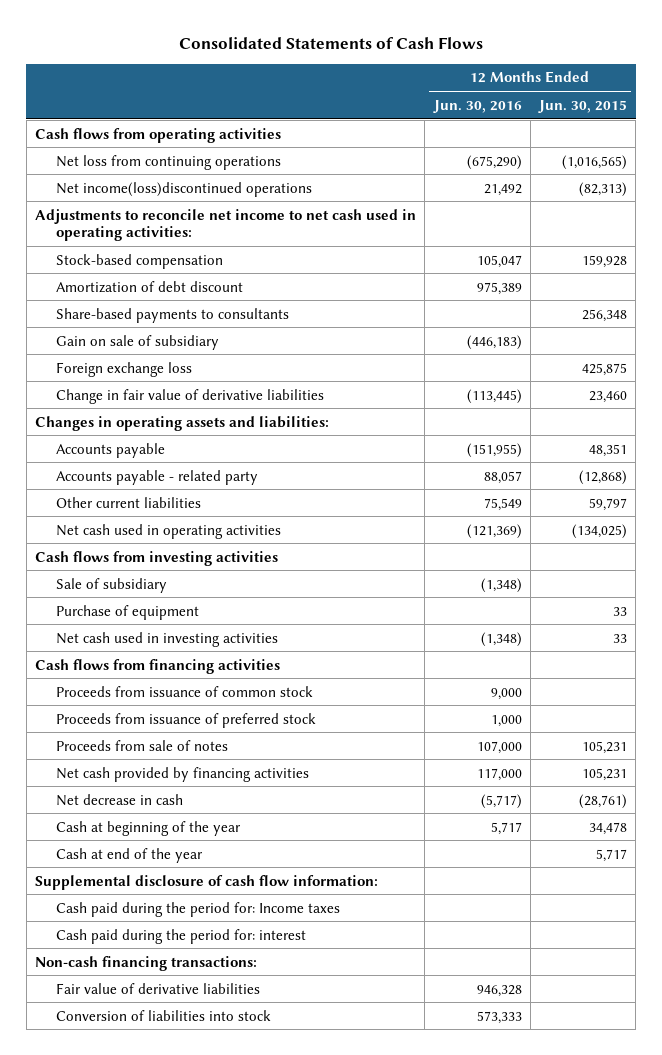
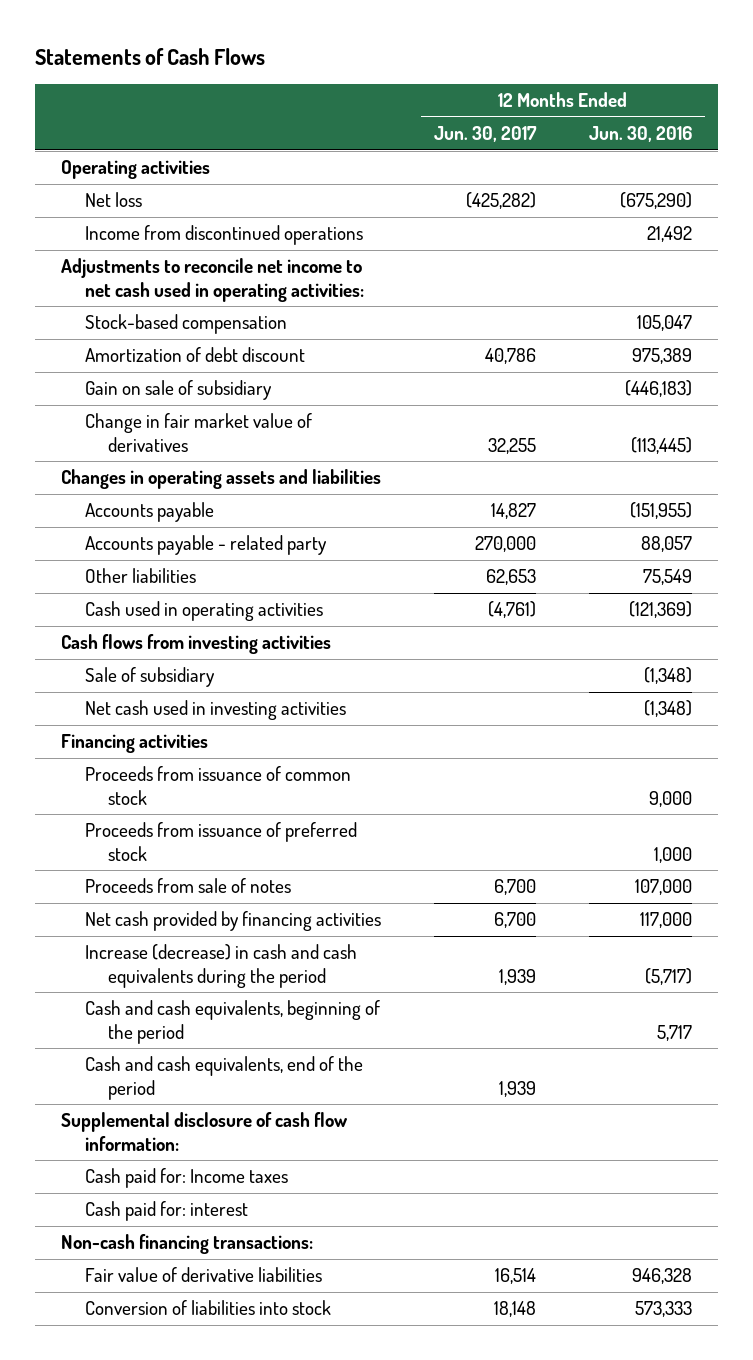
- Consolidated Statements of Cash Flows
+ Statements of Cash Flows
- | 12 Months Ended Jun. 30, 2016 | 12 Months Ended Jun. 30, 2015
+ | 12 Months Ended Jun. 30, 2017 | 12 Months Ended Jun. 30, 2016
- Cash flows from operating activities
- Net loss from continuing operations | (675,290) | (1,016,565)
- Net income(loss)discontinued operations | 21,492 | (82,313)
+ Operating activities
+ Net loss | (425,282) | (675,290)
+ Income from discontinued operations | | 21,492
- Share-based payments to consultants | | 256,348
- Foreign exchange loss | | 425,875
- Change in fair value of derivative liabilities | (113,445) | 23,460
- Changes in operating assets and liabilities:
+ Change in fair market value of derivatives | 32,255 | (113,445)
+ Changes in operating assets and liabilities
- Other current liabilities | 75,549 | 59,797
- Net cash used in operating activities | (121,369) | (134,025)
+ Other liabilities | 62,653 | 75,549
+ Cash used in operating activities | (4,761) | (121,369)
- Purchase of equipment | | 33
- Cash flows from financing activities
+ Financing activities
- Net decrease in cash | (5,717) | (28,761)
- Cash at beginning of the year | 5,717 | 34,478
- Cash at end of the year | | 5,717
+ Increase (decrease) in cash and cash equivalents during the period | 1,939 | (5,717)
+ Cash and cash equivalents, beginning of the period | | 5,717
+ Cash and cash equivalents, end of the period | 1,939 |
- Cash paid during the period for: Income taxes
- Cash paid during the period for: interest
+ Cash paid for: Income taxes
+ Cash paid for: interest

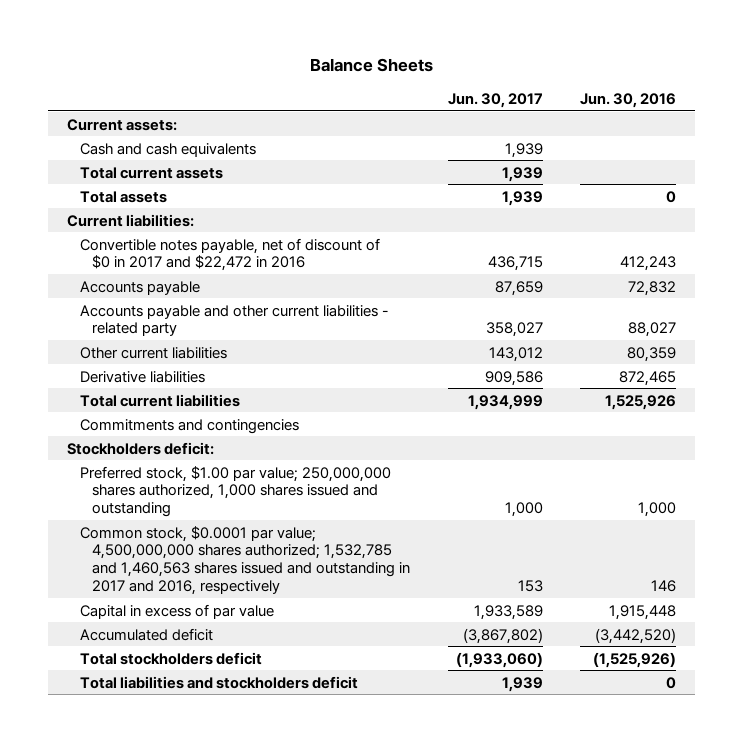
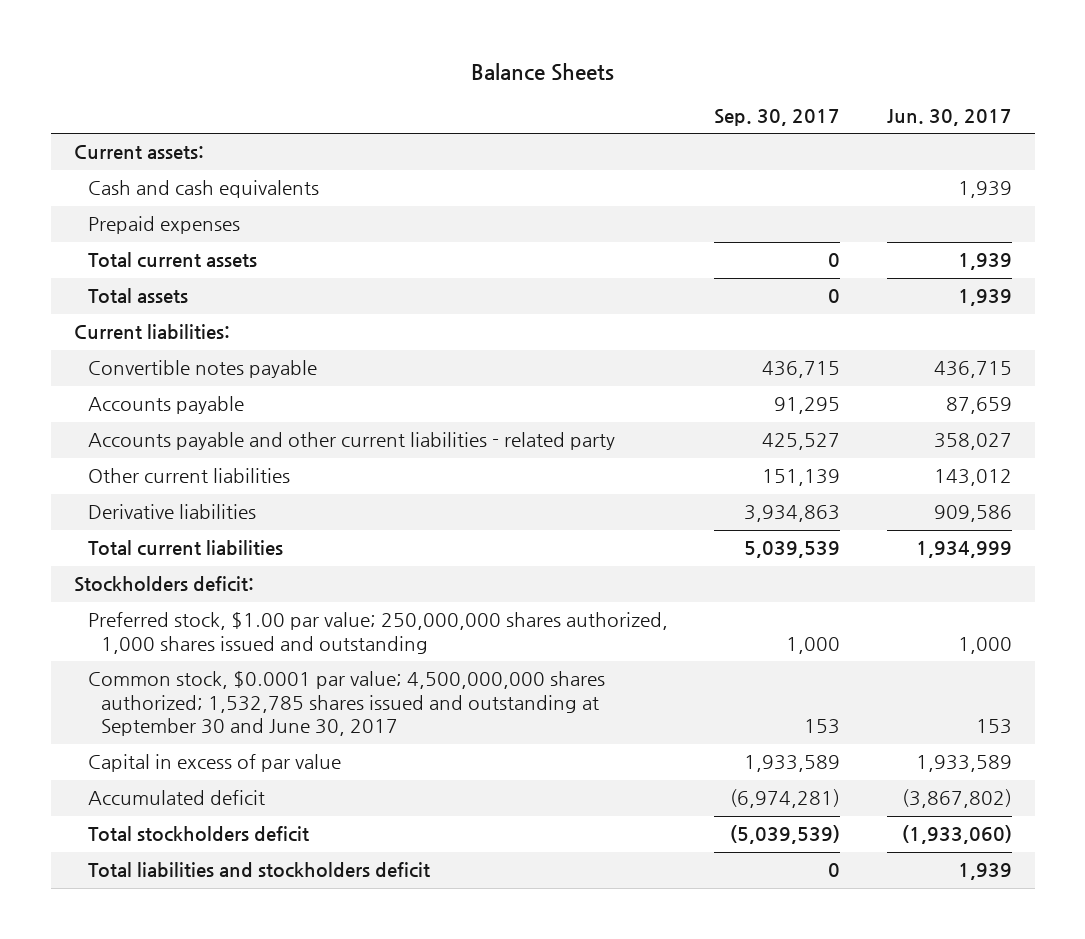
- | Jun. 30, 2017 | Jun. 30, 2016
+ | Sep. 30, 2017 | Jun. 30, 2017
+ Prepaid expenses
- Convertible notes payable, net of discount of $0 in 2017 and $22,472 in 2016 | 436,715 | 412,243
+ Convertible notes payable | 436,715 | 436,715
- Commitments and contingencies
- Common stock, $0.0001 par value; 4,500,000,000 shares authorized; 1,532,785 and 1,460,563 shares issued and outstanding in 2017 and 2016, respectively | 153 | 146
+ Common stock, $0.0001 par value; 4,500,000,000 shares authorized; 1,532,785 shares issued and outstanding at September 30 and June 30, 2017 | 153 | 153

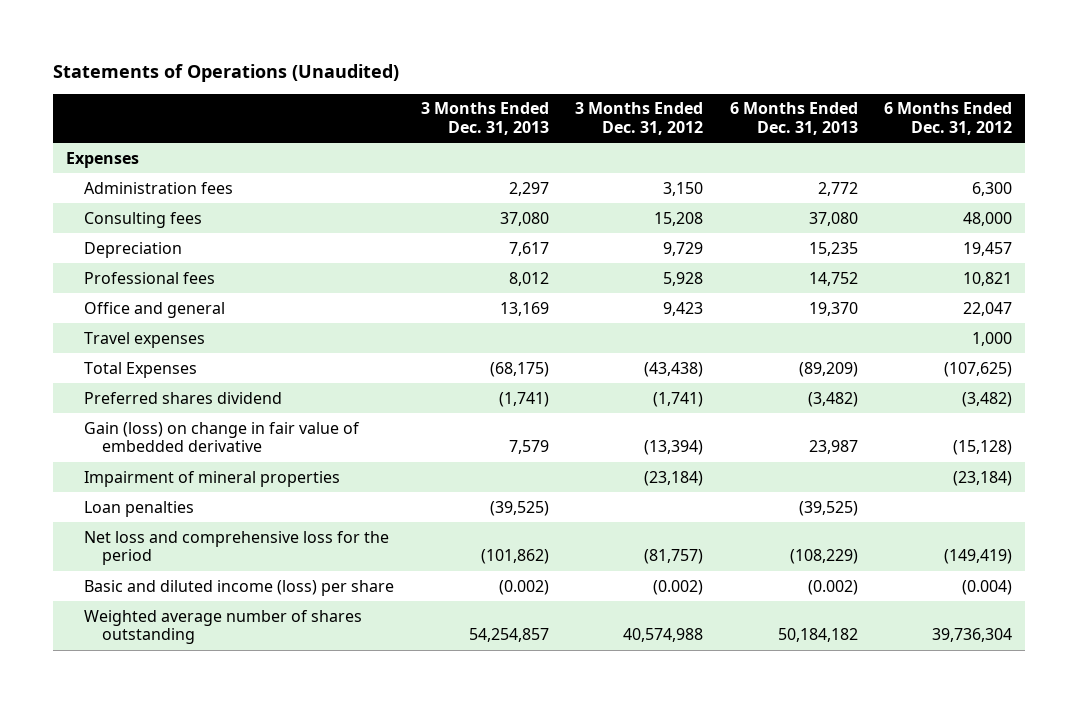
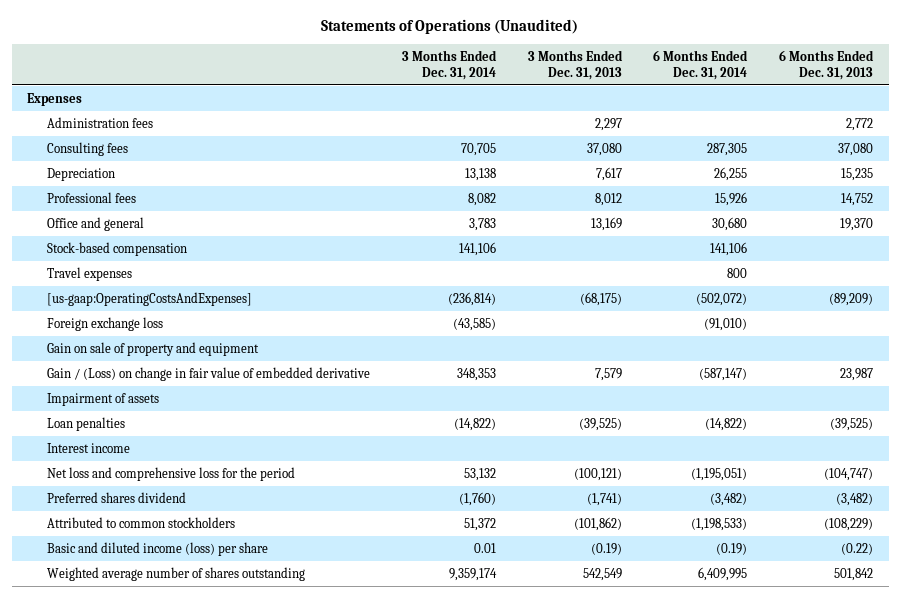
- | 3 Months Ended Dec. 31, 2013 | 3 Months Ended Dec. 31, 2012 | 6 Months Ended Dec. 31, 2013 | 6 Months Ended Dec. 31, 2012
+ | 3 Months Ended Dec. 31, 2014 | 3 Months Ended Dec. 31, 2013 | 6 Months Ended Dec. 31, 2014 | 6 Months Ended Dec. 31, 2013
+ Stock-based compensation | 141,106 | | 141,106 |
- Total Expenses | (68,175) | (43,438) | (89,209) | (107,625)
- Gain (loss) on change in fair value of embedded derivative | 7,579 | (13,394) | 23,987 | (15,128)
- Impairment of mineral properties | | (23,184) | | (23,184)
+ [us-gaap:OperatingCostsAndExpenses] | (236,814) | (68,175) | (502,072) | (89,209)
+ Foreign exchange loss | (43,585) | | (91,010) |
+ Gain on sale of property and equipment
+ Gain / (Loss) on change in fair value of embedded derivative | 348,353 | 7,579 | (587,147) | 23,987
+ Impairment of assets
- Net loss and comprehensive loss for the period | (101,862) | (81,757) | (108,229) | (149,419)
- Basic and diluted income (loss) per share | (0.002) | (0.002) | (0.002) | (0.004)
- Weighted average number of shares outstanding | 54,254,857 | 40,574,988 | 50,184,182 | 39,736,304
+ Interest income
+ Net loss and comprehensive loss for the period | 53,132 | (100,121) | (1,195,051) | (104,747)
moved down: Preferred shares dividend | (1,760) | (1,741) | (3,482) | (3,482)
+ Attributed to common stockholders | 51,372 | (101,862) | (1,198,533) | (108,229)
+ Basic and diluted income (loss) per share | 0.01 | (0.19) | (0.19) | (0.22)
+ Weighted average number of shares outstanding | 9,359,174 | 542,549 | 6,409,995 | 501,842

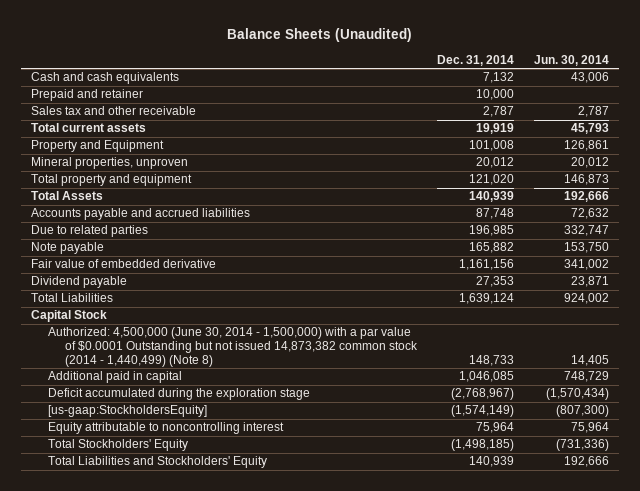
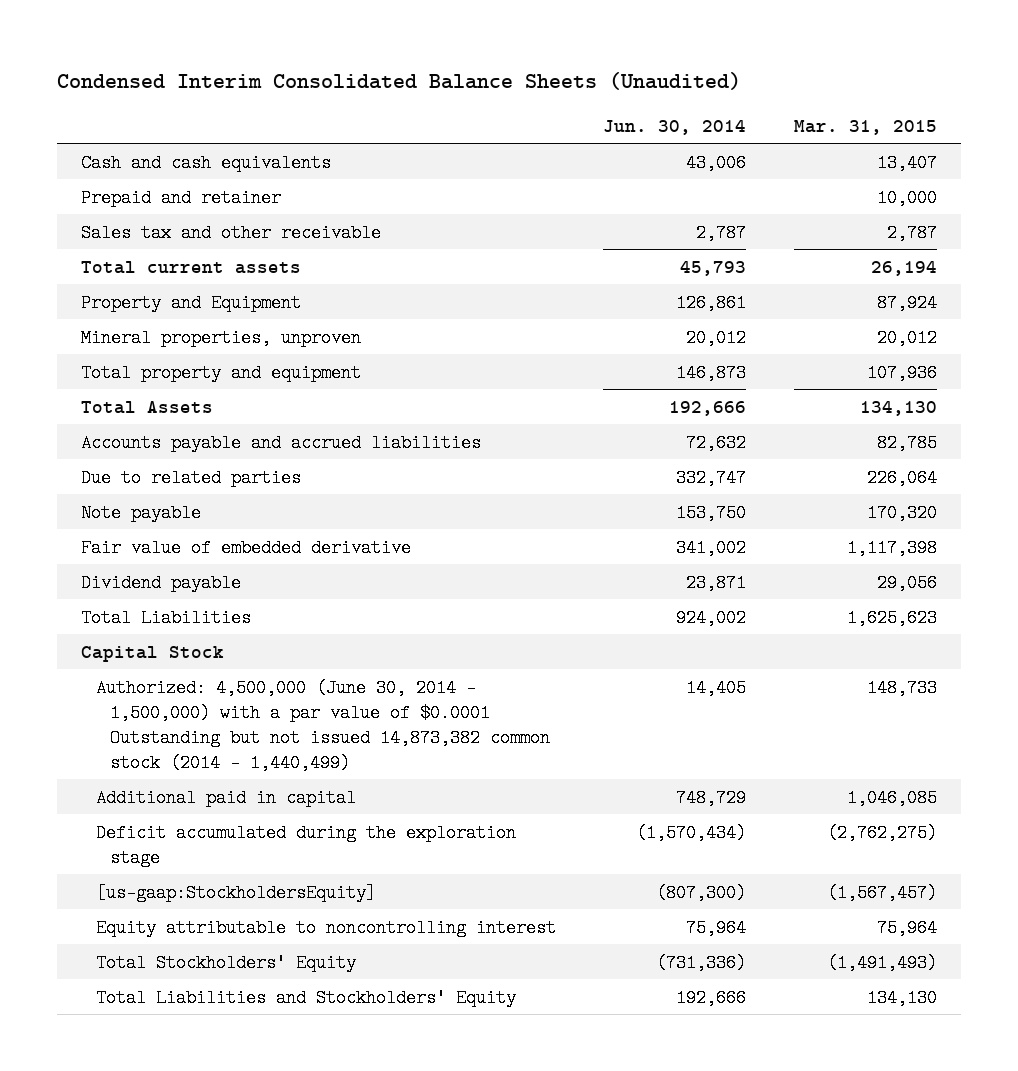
- Balance Sheets (Unaudited)
+ Condensed Interim Consolidated Balance Sheets (Unaudited)
- | Dec. 31, 2014 | Jun. 30, 2014
+ | Jun. 30, 2014 | Mar. 31, 2015
- Authorized: 4,500,000 (June 30, 2014 - 1,500,000) with a par value of $0.0001 Outstanding but not issued 14,873,382 common stock (2014 - 1,440,499) (Note 8) | 148,733 | 14,405
+ Authorized: 4,500,000 (June 30, 2014 - 1,500,000) with a par value of $0.0001 Outstanding but not issued 14,873,382 common stock (2014 - 1,440,499) | 14,405 | 148,733

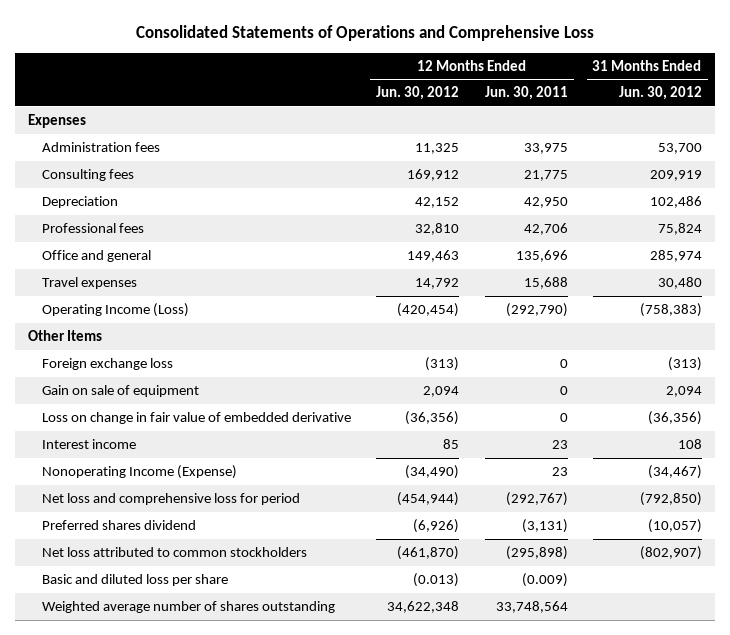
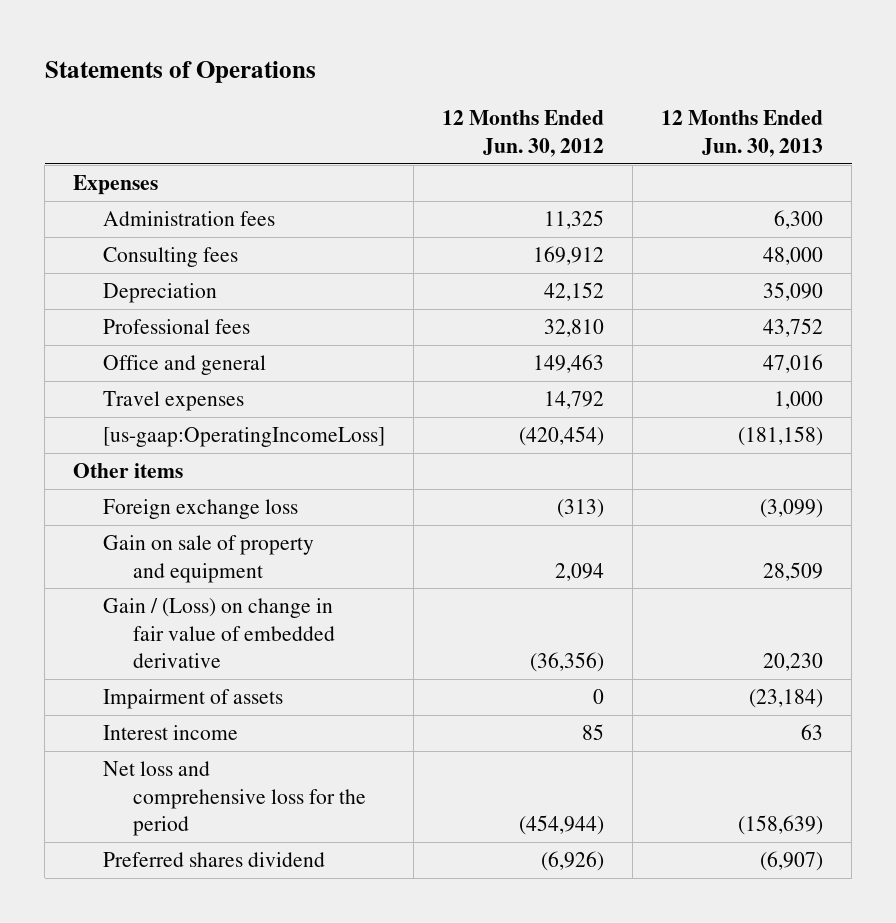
- Consolidated Statements of Operations and Comprehensive Loss
+ Statements of Operations
- | 12 Months Ended Jun. 30, 2012 | 12 Months Ended Jun. 30, 2011 | 31 Months Ended Jun. 30, 2012
+ | 12 Months Ended Jun. 30, 2012 | 12 Months Ended Jun. 30, 2013
- Operating Income (Loss) | (420,454) | (292,790) | (758,383)
- Other Items
+ [us-gaap:OperatingIncomeLoss] | (420,454) | (181,158)
+ Other items
- Gain on sale of equipment | 2,094 | 0 | 2,094
- Loss on change in fair value of embedded derivative | (36,356) | 0 | (36,356)
+ Gain on sale of property and equipment | 2,094 | 28,509
+ Gain / (Loss) on change in fair value of embedded derivative | (36,356) | 20,230
+ Impairment of assets | 0 | (23,184)
- Nonoperating Income (Expense) | (34,490) | 23 | (34,467)
- Net loss and comprehensive loss for period | (454,944) | (292,767) | (792,850)
+ Net loss and comprehensive loss for the period | (454,944) | (158,639)
- Net loss attributed to common stockholders | (461,870) | (295,898) | (802,907)
- Basic and diluted loss per share | (0.013) | (0.009) |
- Weighted average number of shares outstanding | 34,622,348 | 33,748,564 |

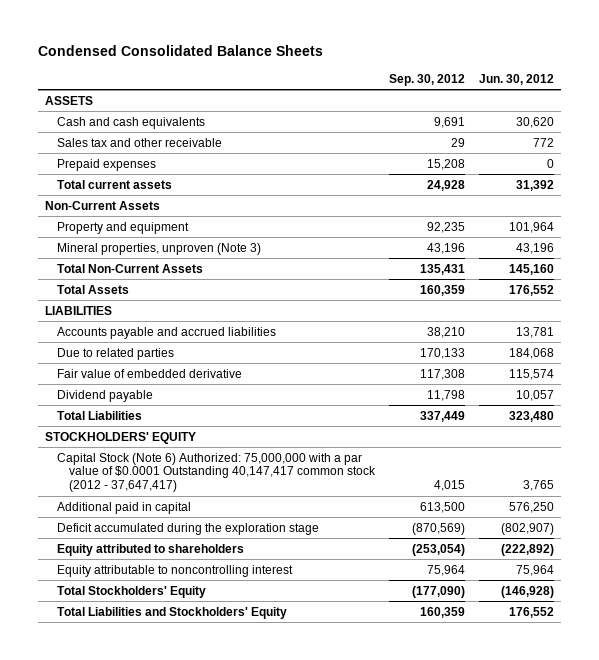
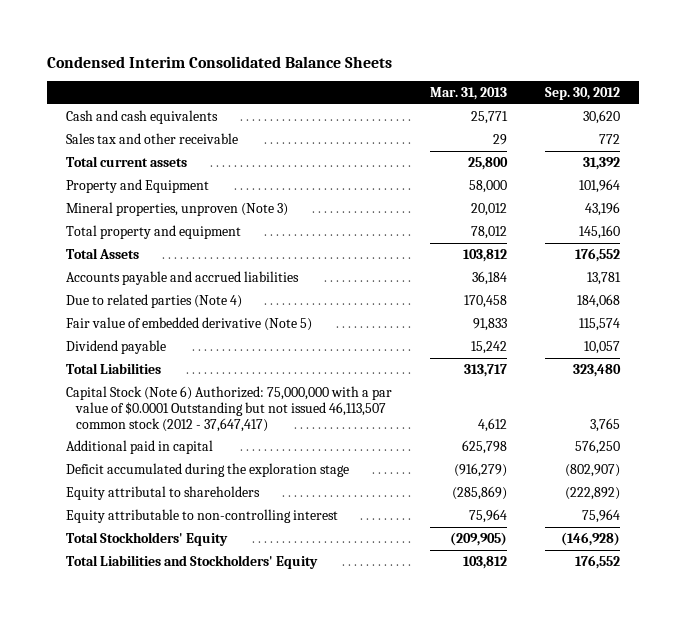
- Condensed Consolidated Balance Sheets
+ Condensed Interim Consolidated Balance Sheets
- | Sep. 30, 2012 | Jun. 30, 2012
+ | Mar. 31, 2013 | Sep. 30, 2012
- ASSETS
- Cash and cash equivalents | 9,691 | 30,620
- Sales tax and other receivable | 29 | 772
- Prepaid expenses | 15,208 | 0
- Total current assets | 24,928 | 31,392
- Non-Current Assets
- Property and equipment | 92,235 | 101,964
+ Cash and cash equivalents | 25,771 | 30,620
+ Sales tax and other receivable | 29 | 772
+ Total current assets | 25,800 | 31,392
+ Property and Equipment | 58,000 | 101,964
- Total Non-Current Assets | 135,431 | 145,160
- Total Assets | 160,359 | 176,552
- LIABILITIES
- Accounts payable and accrued liabilities | 38,210 | 13,781
- Due to related parties | 170,133 | 184,068
- Fair value of embedded derivative | 117,308 | 115,574
- Dividend payable | 11,798 | 10,057
- Total Liabilities | 337,449 | 323,480
- STOCKHOLDERS' EQUITY
- Capital Stock (Note 6) Authorized: 75,000,000 with a par value of $0.0001 Outstanding 40,147,417 common stock (2012 - 37,647,417) | 4,015 | 3,765
- Additional paid in capital | 613,500 | 576,250
- Deficit accumulated during the exploration stage | (870,569) | (802,907)
- Equity attributed to shareholders | (253,054) | (222,892)
- Equity attributable to noncontrolling interest | 75,964 | 75,964
- Total Stockholders' Equity | (177,090) | (146,928)
- Total Liabilities and Stockholders' Equity | 160,359 | 176,552
+ Total property and equipment | 78,012 | 145,160
+ Total Assets | 103,812 | 176,552
+ Accounts payable and accrued liabilities | 36,184 | 13,781
+ Due to related parties (Note 4) | 170,458 | 184,068
+ Fair value of embedded derivative (Note 5) | 91,833 | 115,574
+ Dividend payable | 15,242 | 10,057
+ Total Liabilities | 313,717 | 323,480
+ Capital Stock (Note 6) Authorized: 75,000,000 with a par value of $0.0001 Outstanding but not issued 46,113,507 common stock (2012 - 37,647,417) | 4,612 | 3,765
+ Additional paid in capital | 625,798 | 576,250
+ Deficit accumulated during the exploration stage | (916,279) | (802,907)
+ Equity attributal to shareholders | (285,869) | (222,892)
+ Equity attributable to non-controlling interest | 75,964 | 75,964
+ Total Stockholders' Equity | (209,905) | (146,928)
+ Total Liabilities and Stockholders' Equity | 103,812 | 176,552

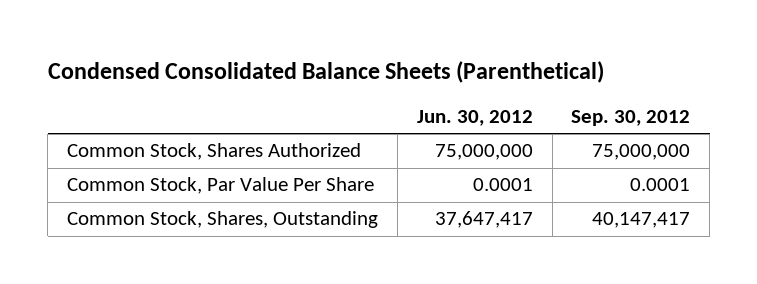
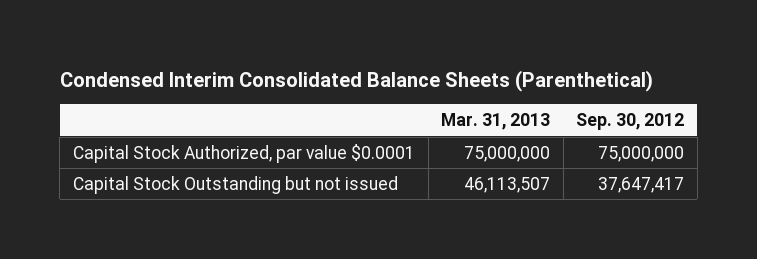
- Condensed Consolidated Balance Sheets (Parenthetical)
+ Condensed Interim Consolidated Balance Sheets (Parenthetical)
- | Jun. 30, 2012 | Sep. 30, 2012
+ | Mar. 31, 2013 | Sep. 30, 2012
- Common Stock, Shares Authorized | 75,000,000 | 75,000,000
- Common Stock, Par Value Per Share | 0.0001 | 0.0001
- Common Stock, Shares, Outstanding | 37,647,417 | 40,147,417
+ Capital Stock Authorized, par value $0.0001 | 75,000,000 | 75,000,000
+ Capital Stock Outstanding but not issued | 46,113,507 | 37,647,417

